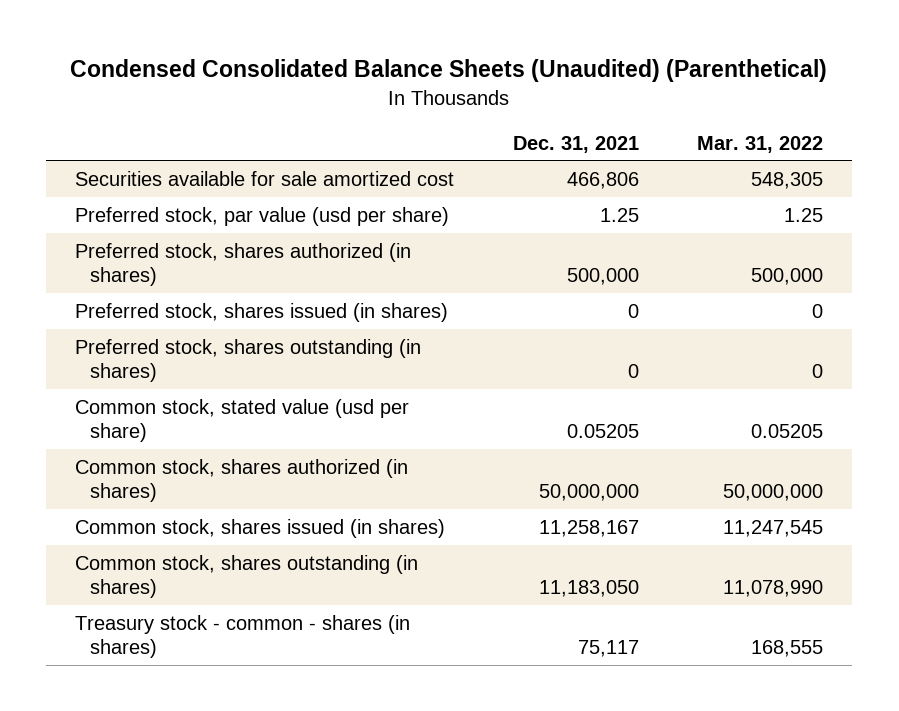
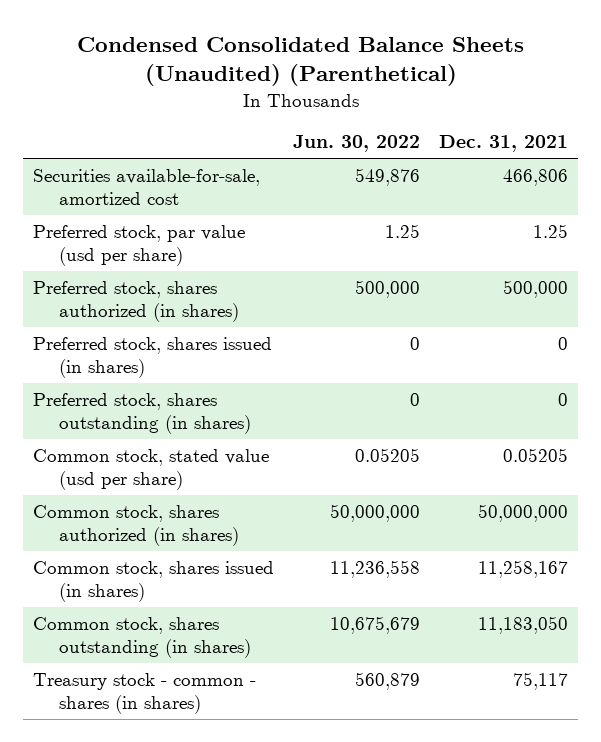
- | Dec. 31, 2021 | Mar. 31, 2022
+ | Jun. 30, 2022 | Dec. 31, 2021
- Securities available for sale amortized cost | 466,806 | 548,305
+ Securities available-for-sale, amortized cost | 549,876 | 466,806

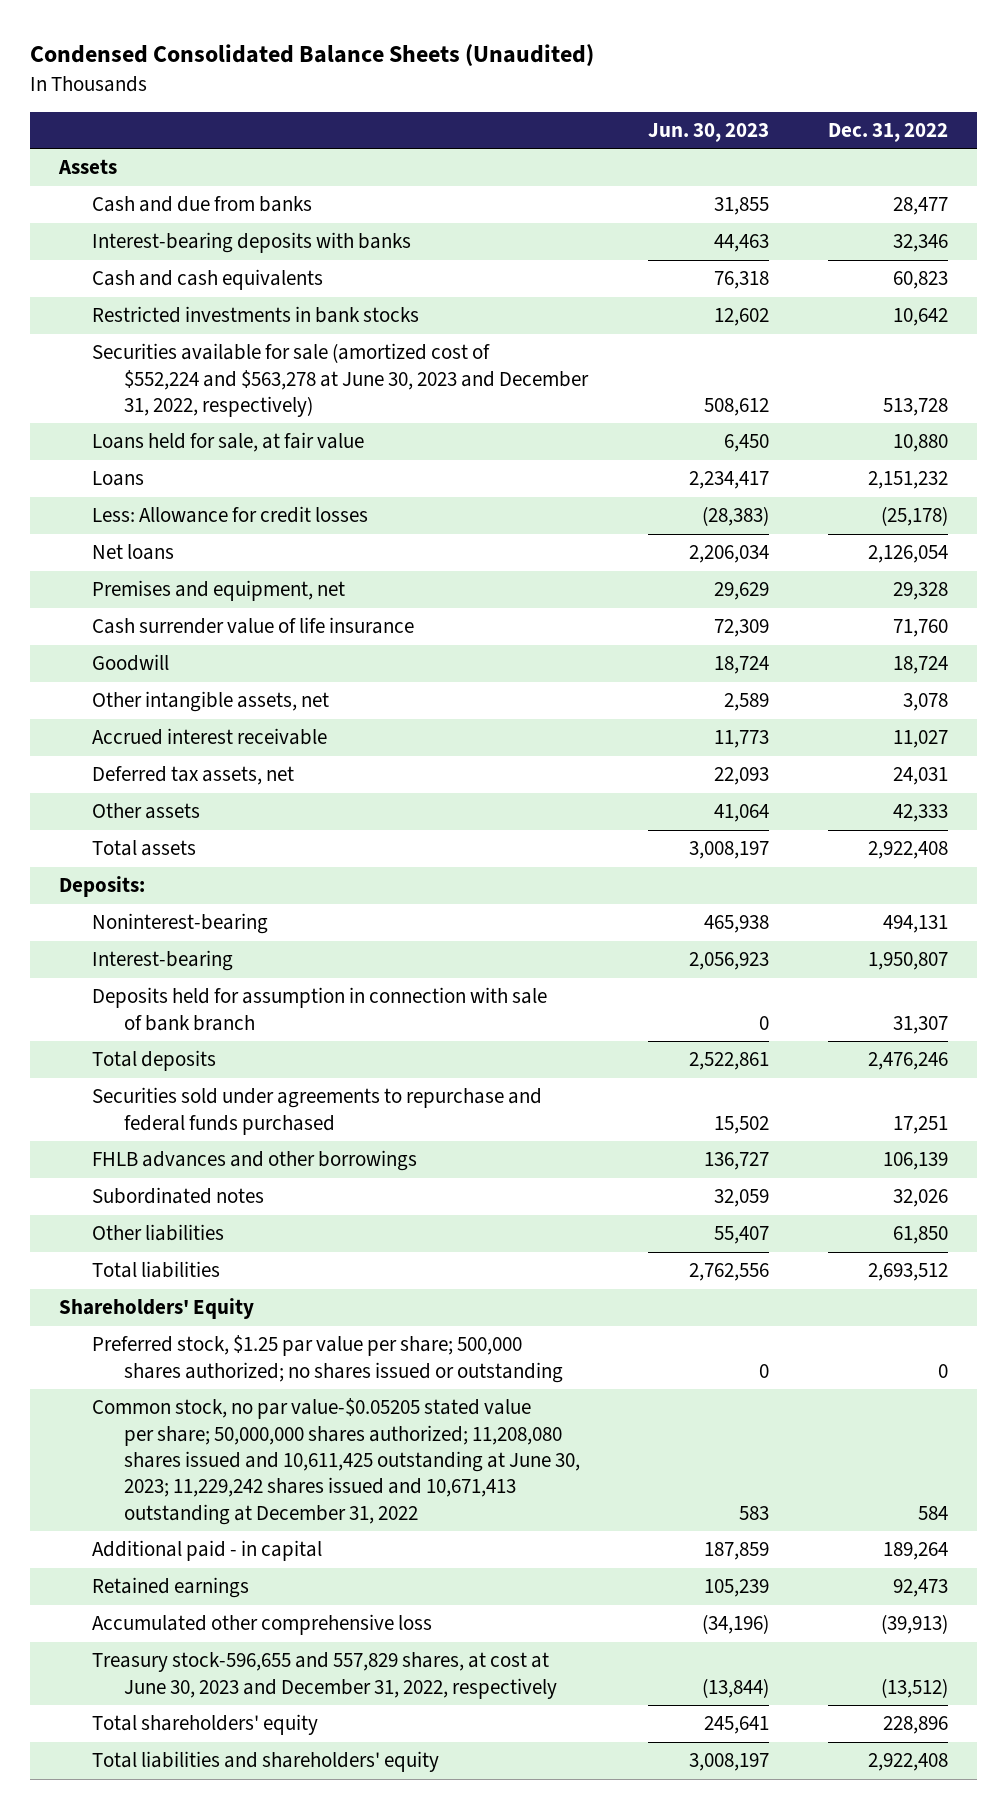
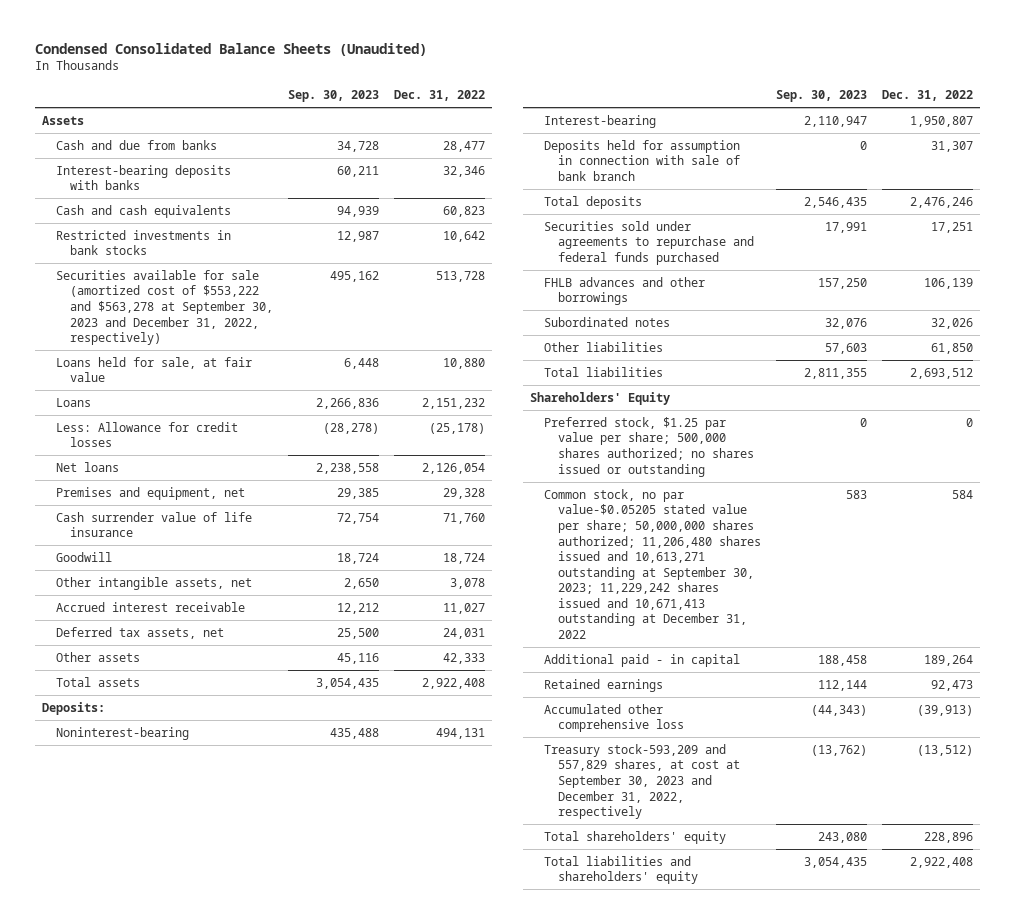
- | Jun. 30, 2023 | Dec. 31, 2022
+ | Sep. 30, 2023 | Dec. 31, 2022
- Securities available for sale (amortized cost of $552,224 and $563,278 at June 30, 2023 and December 31, 2022, respectively) | 508,612 | 513,728
+ Securities available for sale (amortized cost of $553,222 and $563,278 at September 30, 2023 and December 31, 2022, respectively) | 495,162 | 513,728
- Common stock, no par value-$0.05205 stated value per share; 50,000,000 shares authorized; 11,208,080 shares issued and 10,611,425 outstanding at June 30, 2023; 11,229,242 shares issued and 10,671,413 outstanding at December 31, 2022 | 583 | 584
+ Common stock, no par value-$0.05205 stated value per share; 50,000,000 shares authorized; 11,206,480 shares issued and 10,613,271 outstanding at September 30, 2023; 11,229,242 shares issued and 10,671,413 outstanding at December 31, 2022 | 583 | 584
- Treasury stock-596,655 and 557,829 shares, at cost at June 30, 2023 and December 31, 2022, respectively | (13,844) | (13,512)
+ Treasury stock-593,209 and 557,829 shares, at cost at September 30, 2023 and December 31, 2022, respectively | (13,762) | (13,512)

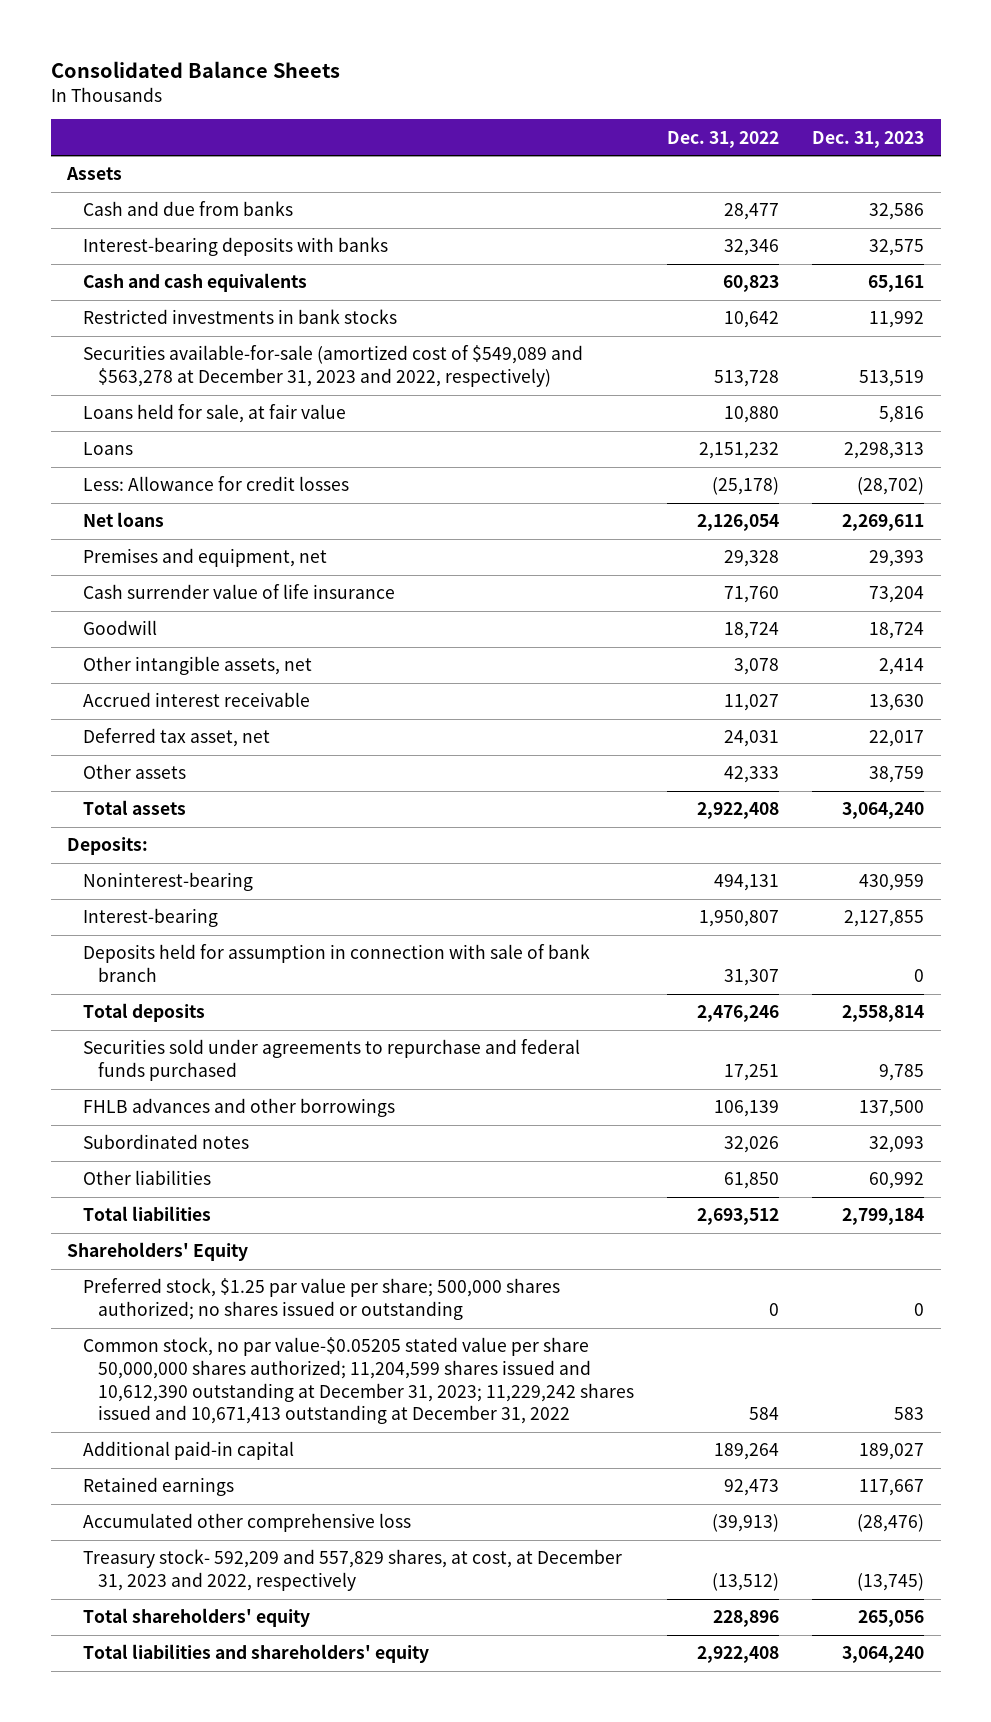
- Condensed Consolidated Balance Sheets (Unaudited)
+ Consolidated Balance Sheets
- | Sep. 30, 2023 | Dec. 31, 2022
+ | Dec. 31, 2022 | Dec. 31, 2023
- Securities available for sale (amortized cost of $553,222 and $563,278 at September 30, 2023 and December 31, 2022, respectively) | 495,162 | 513,728
+ Securities available-for-sale (amortized cost of $549,089 and $563,278 at December 31, 2023 and 2022, respectively) | 513,728 | 513,519
- Deferred tax assets, net | 25,500 | 24,031
+ Deferred tax asset, net | 24,031 | 22,017
- Common stock, no par value-$0.05205 stated value per share; 50,000,000 shares authorized; 11,206,480 shares issued and 10,613,271 outstanding at September 30, 2023; 11,229,242 shares issued and 10,671,413 outstanding at December 31, 2022 | 583 | 584
- Additional paid - in capital | 188,458 | 189,264
+ Common stock, no par value-$0.05205 stated value per share 50,000,000 shares authorized; 11,204,599 shares issued and 10,612,390 outstanding at December 31, 2023; 11,229,242 shares issued and 10,671,413 outstanding at December 31, 2022 | 584 | 583
+ Additional paid-in capital | 189,264 | 189,027
- Treasury stock-593,209 and 557,829 shares, at cost at September 30, 2023 and December 31, 2022, respectively | (13,762) | (13,512)
+ Treasury stock- 592,209 and 557,829 shares, at cost, at December 31, 2023 and 2022, respectively | (13,512) | (13,745)

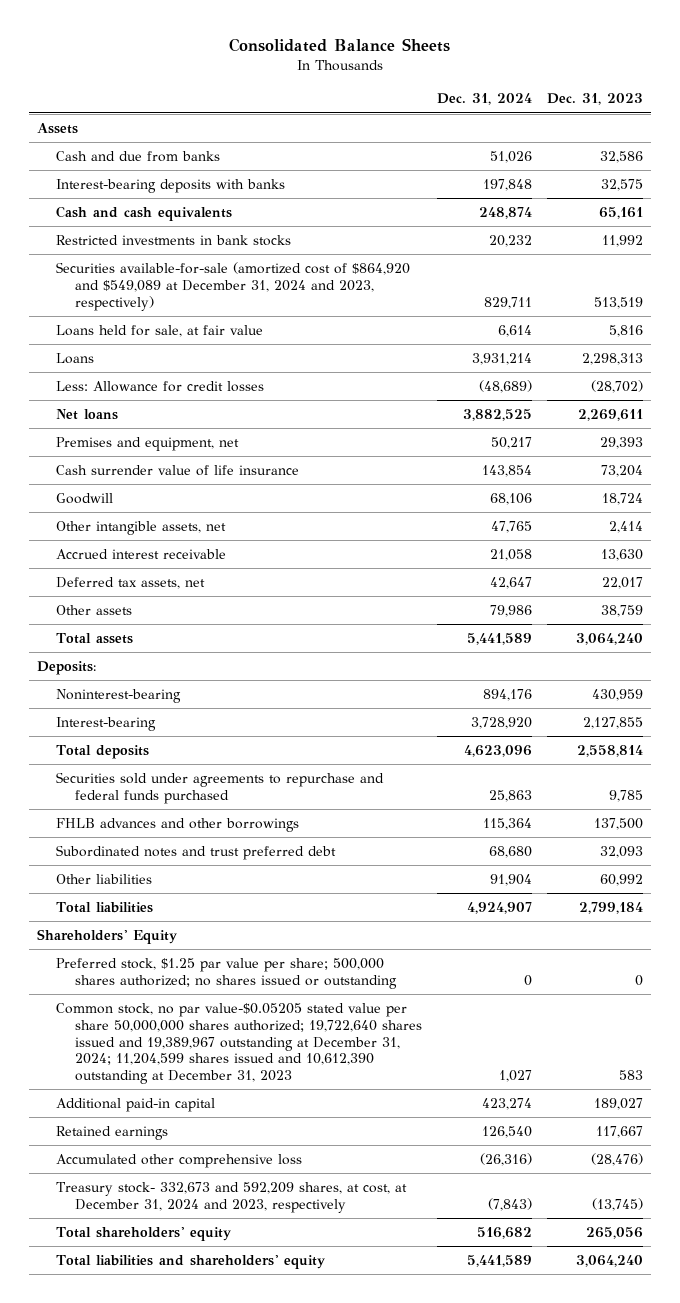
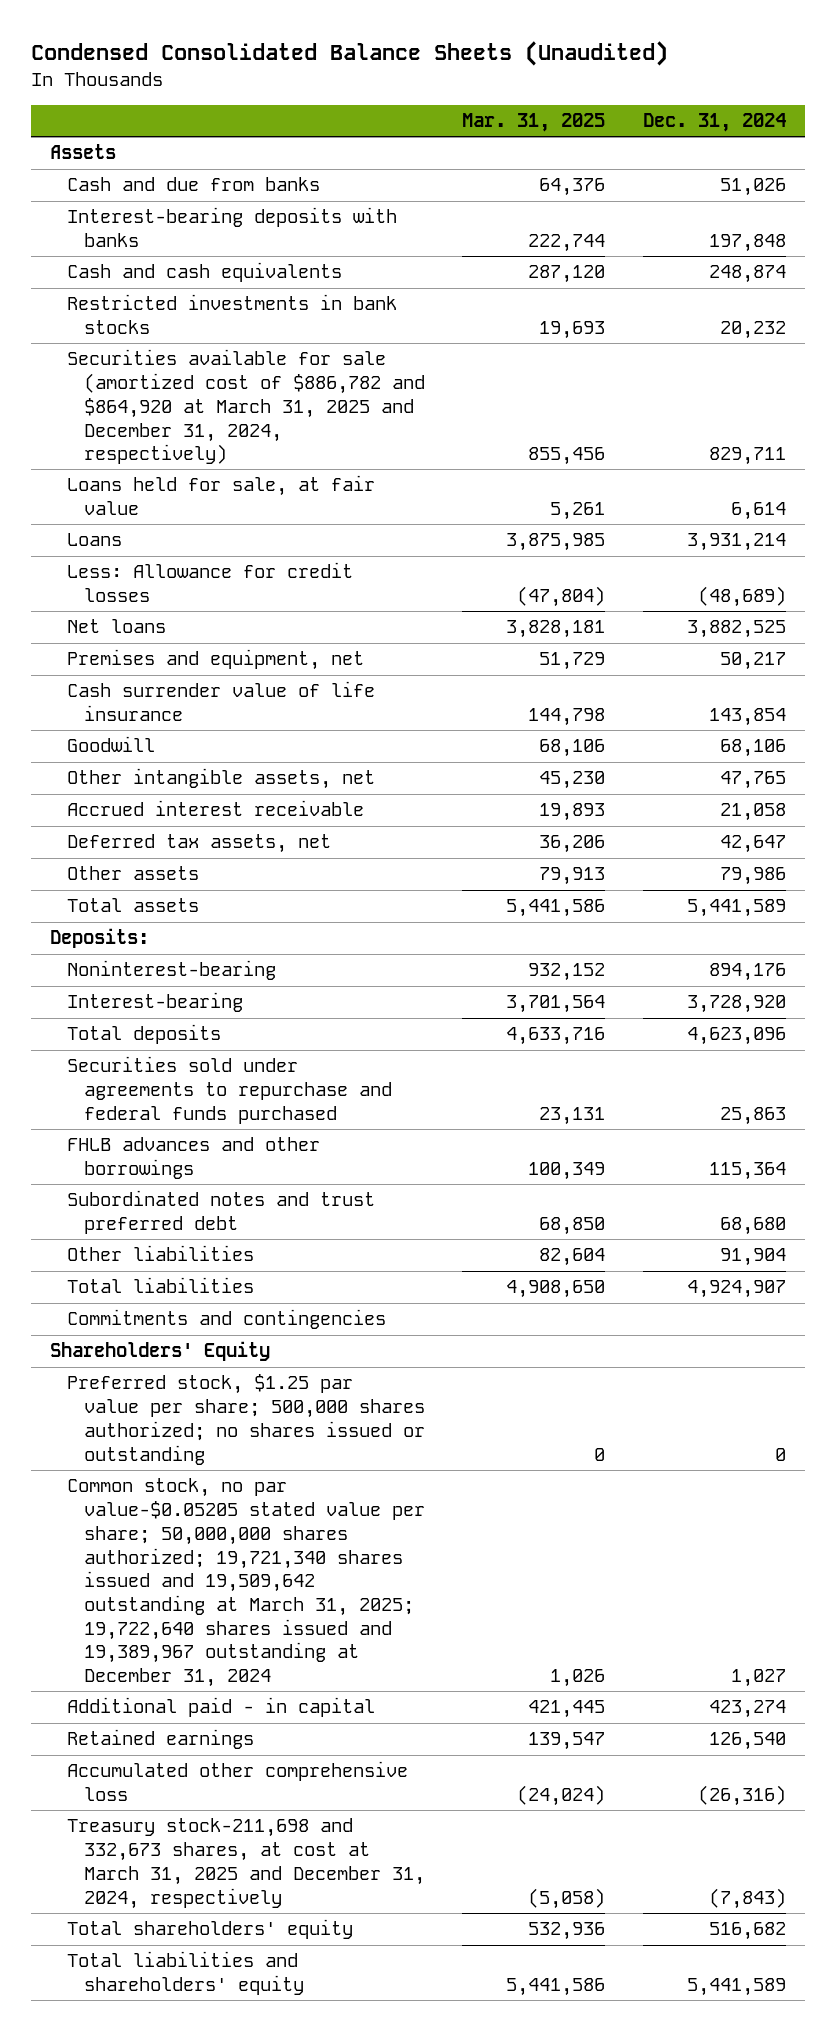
- Consolidated Balance Sheets
+ Condensed Consolidated Balance Sheets (Unaudited)
- | Dec. 31, 2024 | Dec. 31, 2023
+ | Mar. 31, 2025 | Dec. 31, 2024
- Securities available-for-sale (amortized cost of $864,920 and $549,089 at December 31, 2024 and 2023, respectively) | 829,711 | 513,519
+ Securities available for sale (amortized cost of $886,782 and $864,920 at March 31, 2025 and December 31, 2024, respectively) | 855,456 | 829,711
+ Commitments and contingencies
- Common stock, no par value-$0.05205 stated value per share 50,000,000 shares authorized; 19,722,640 shares issued and 19,389,967 outstanding at December 31, 2024; 11,204,599 shares issued and 10,612,390 outstanding at December 31, 2023 | 1,027 | 583
- Additional paid-in capital | 423,274 | 189,027
+ Common stock, no par value-$0.05205 stated value per share; 50,000,000 shares authorized; 19,721,340 shares issued and 19,509,642 outstanding at March 31, 2025; 19,722,640 shares issued and 19,389,967 outstanding at December 31, 2024 | 1,026 | 1,027
+ Additional paid - in capital | 421,445 | 423,274
- Treasury stock- 332,673 and 592,209 shares, at cost, at December 31, 2024 and 2023, respectively | (7,843) | (13,745)
+ Treasury stock-211,698 and 332,673 shares, at cost at March 31, 2025 and December 31, 2024, respectively | (5,058) | (7,843)

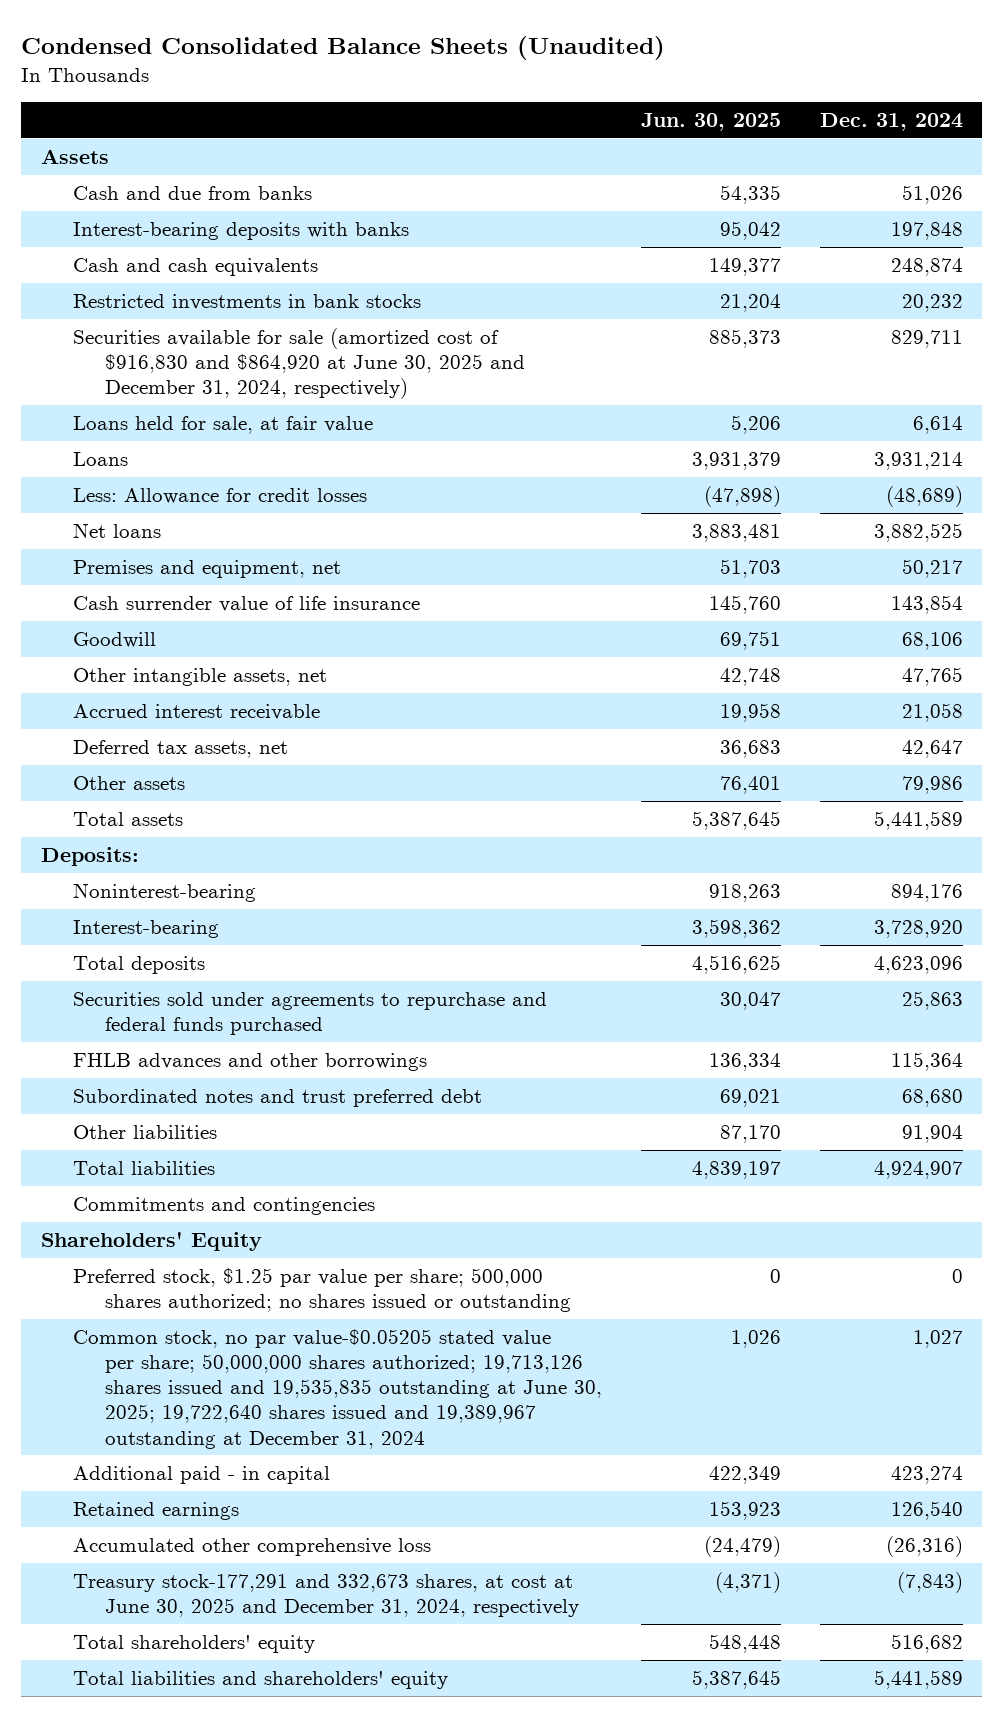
- | Mar. 31, 2025 | Dec. 31, 2024
+ | Jun. 30, 2025 | Dec. 31, 2024
- Securities available for sale (amortized cost of $886,782 and $864,920 at March 31, 2025 and December 31, 2024, respectively) | 855,456 | 829,711
+ Securities available for sale (amortized cost of $916,830 and $864,920 at June 30, 2025 and December 31, 2024, respectively) | 885,373 | 829,711
- Common stock, no par value-$0.05205 stated value per share; 50,000,000 shares authorized; 19,721,340 shares issued and 19,509,642 outstanding at March 31, 2025; 19,722,640 shares issued and 19,389,967 outstanding at December 31, 2024 | 1,026 | 1,027
+ Common stock, no par value-$0.05205 stated value per share; 50,000,000 shares authorized; 19,713,126 shares issued and 19,535,835 outstanding at June 30, 2025; 19,722,640 shares issued and 19,389,967 outstanding at December 31, 2024 | 1,026 | 1,027
- Treasury stock-211,698 and 332,673 shares, at cost at March 31, 2025 and December 31, 2024, respectively | (5,058) | (7,843)
+ Treasury stock-177,291 and 332,673 shares, at cost at June 30, 2025 and December 31, 2024, respectively | (4,371) | (7,843)

